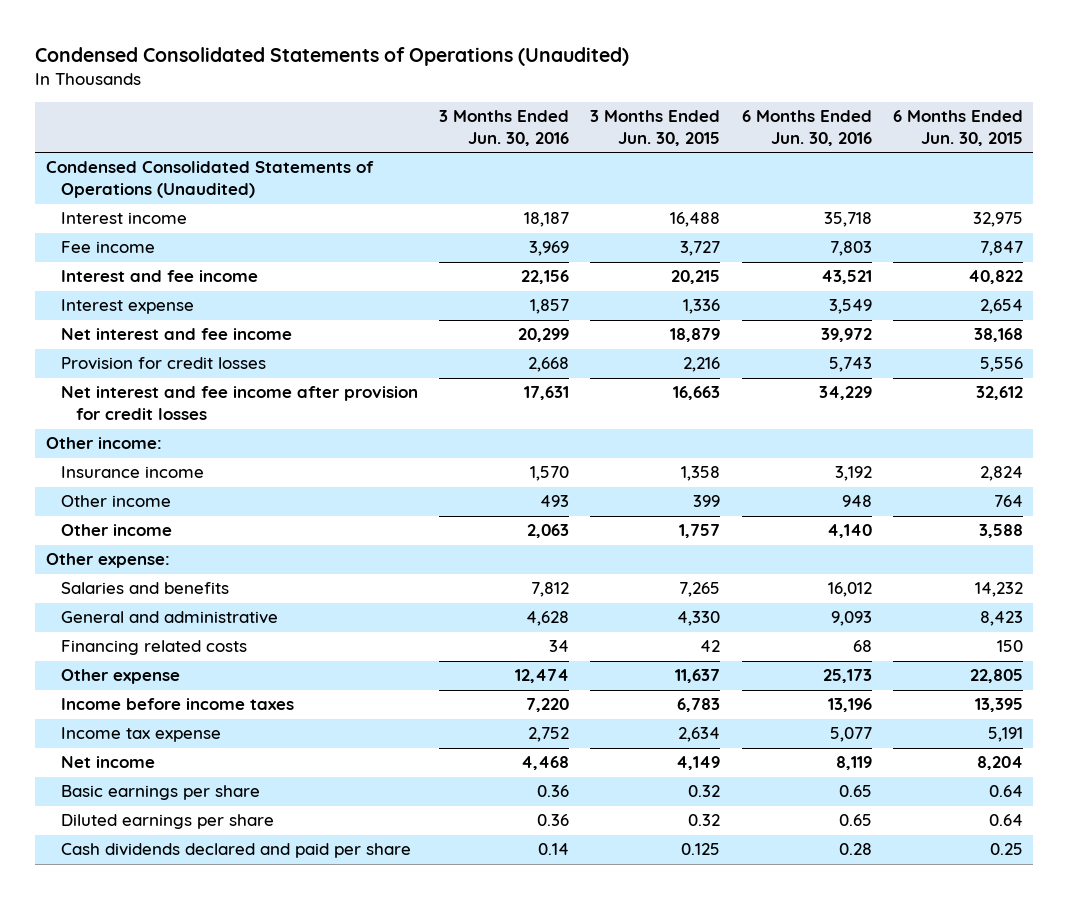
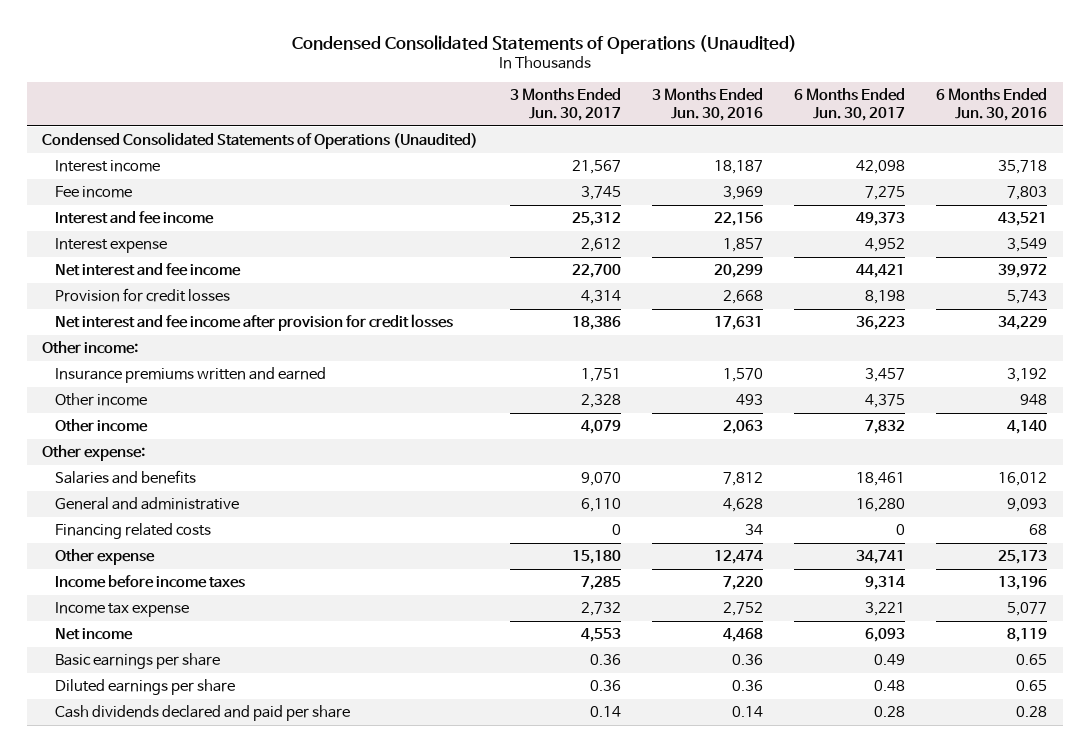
- | 3 Months Ended Jun. 30, 2016 | 3 Months Ended Jun. 30, 2015 | 6 Months Ended Jun. 30, 2016 | 6 Months Ended Jun. 30, 2015
+ | 3 Months Ended Jun. 30, 2017 | 3 Months Ended Jun. 30, 2016 | 6 Months Ended Jun. 30, 2017 | 6 Months Ended Jun. 30, 2016
- Insurance income | 1,570 | 1,358 | 3,192 | 2,824
+ Insurance premiums written and earned | 1,751 | 1,570 | 3,457 | 3,192

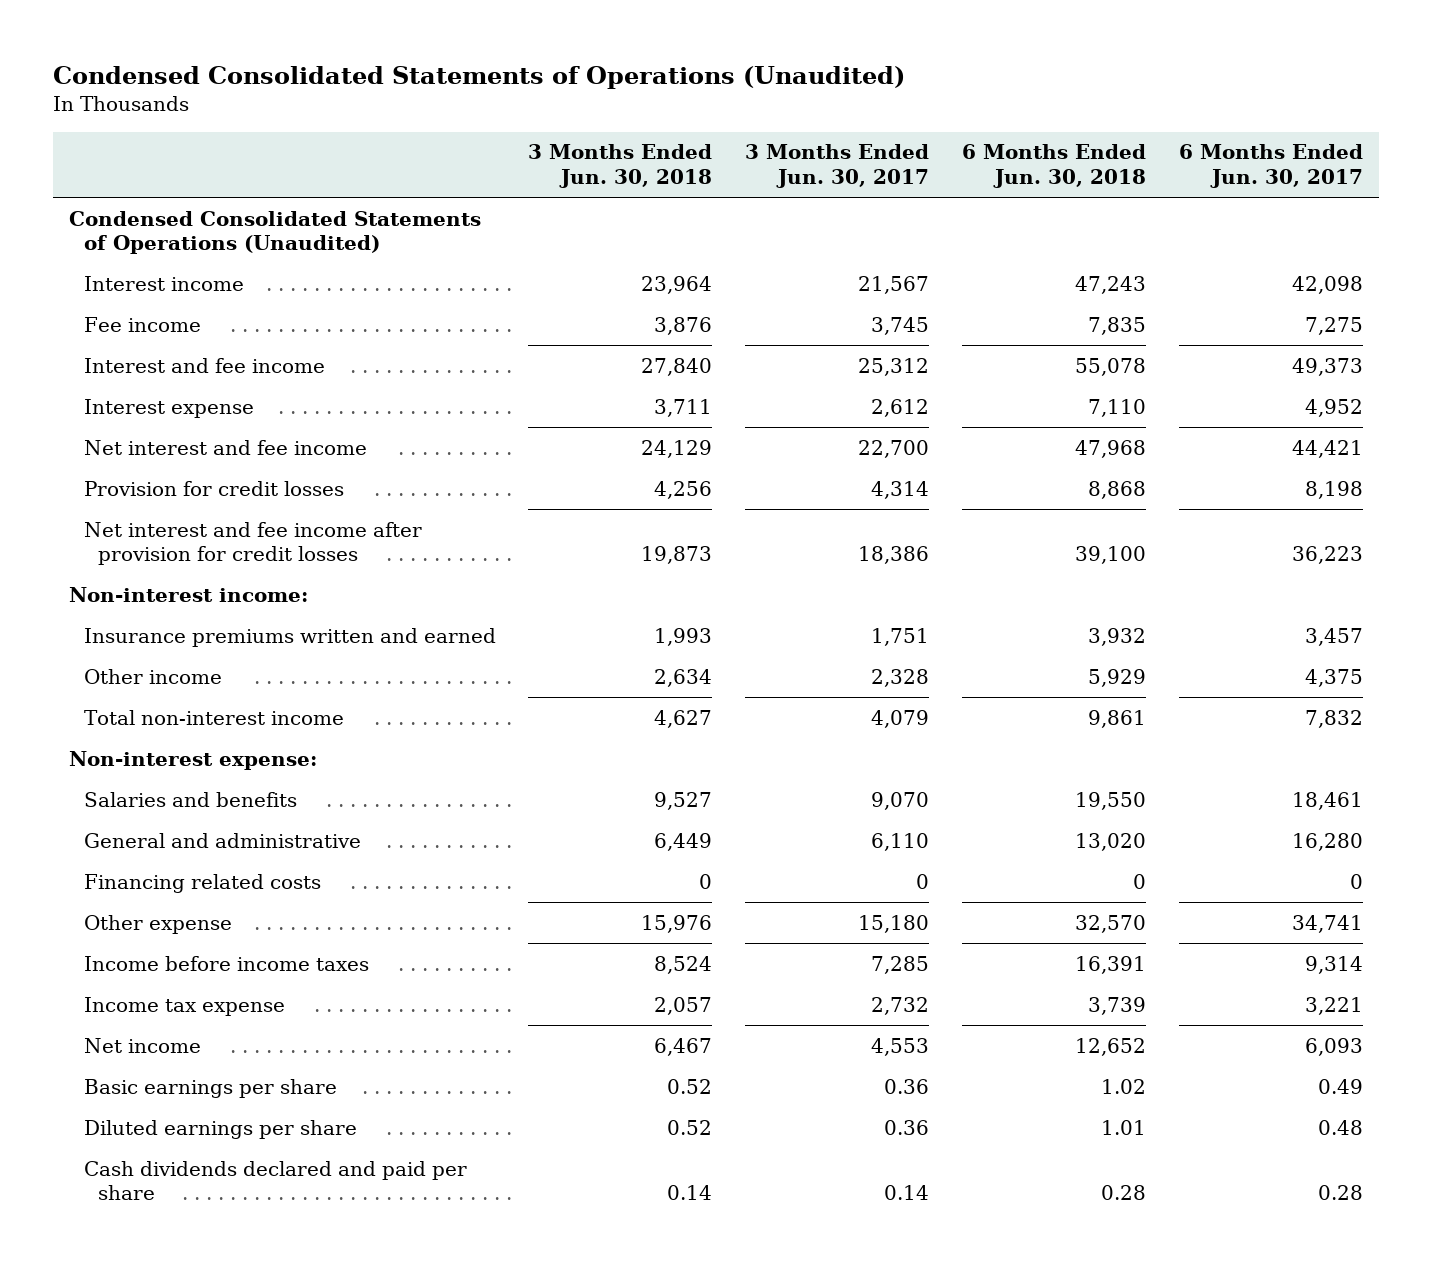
- | 3 Months Ended Jun. 30, 2017 | 3 Months Ended Jun. 30, 2016 | 6 Months Ended Jun. 30, 2017 | 6 Months Ended Jun. 30, 2016
+ | 3 Months Ended Jun. 30, 2018 | 3 Months Ended Jun. 30, 2017 | 6 Months Ended Jun. 30, 2018 | 6 Months Ended Jun. 30, 2017
- Other income:
+ Non-interest income:
- Other income | 4,079 | 2,063 | 7,832 | 4,140
- Other expense:
+ Total non-interest income | 4,627 | 4,079 | 9,861 | 7,832
+ Non-interest expense:

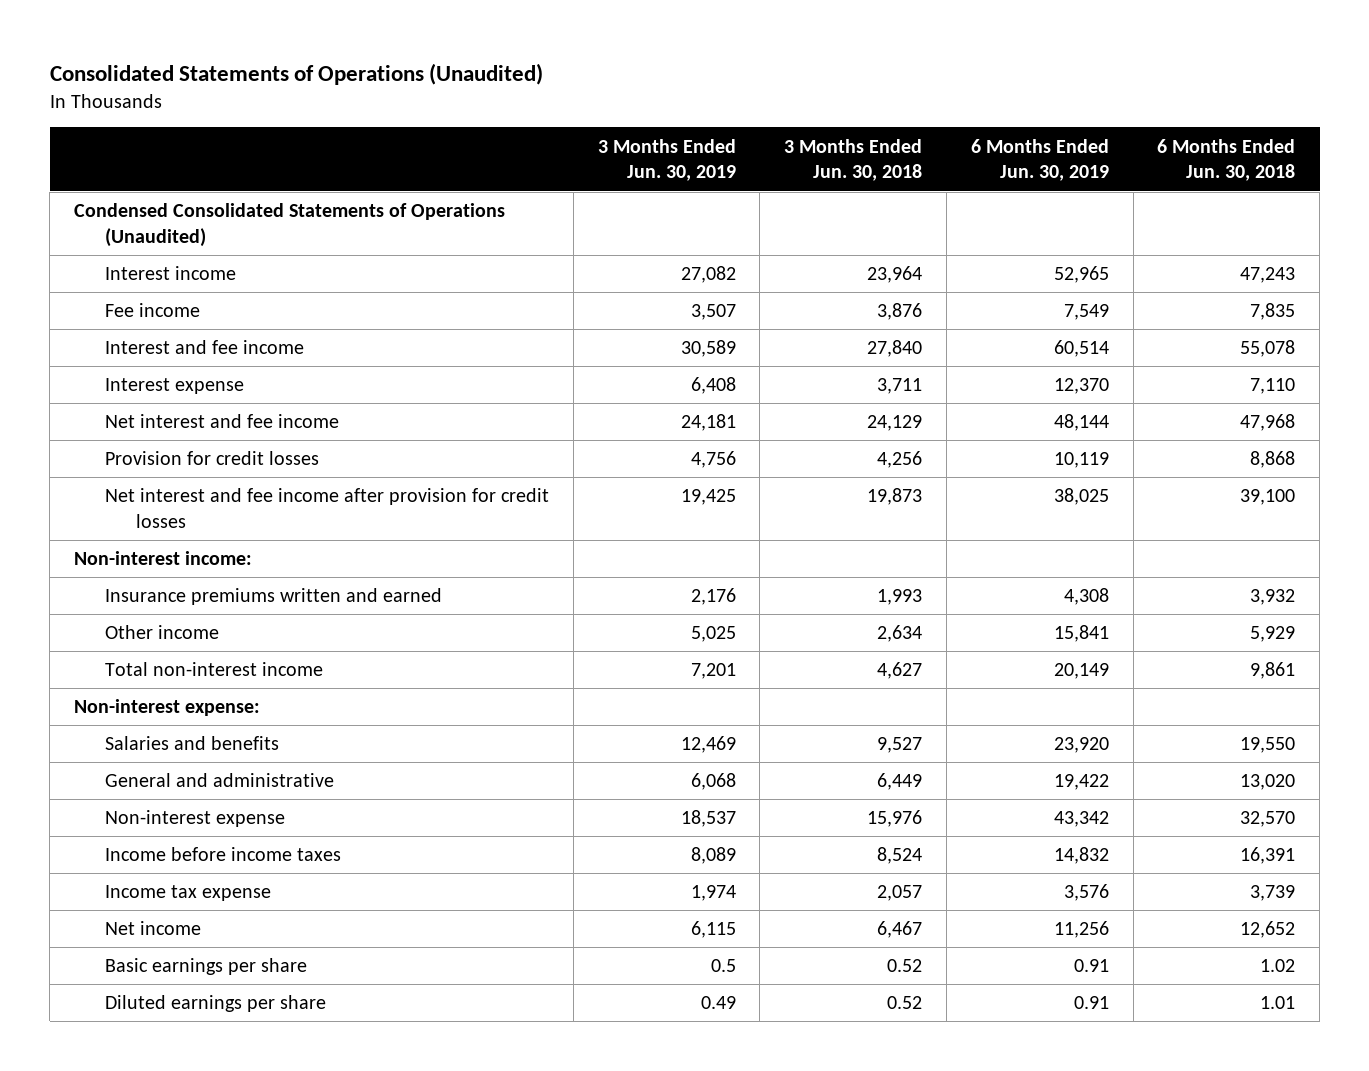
- Condensed Consolidated Statements of Operations (Unaudited)
+ Consolidated Statements of Operations (Unaudited)
- | 3 Months Ended Jun. 30, 2018 | 3 Months Ended Jun. 30, 2017 | 6 Months Ended Jun. 30, 2018 | 6 Months Ended Jun. 30, 2017
+ | 3 Months Ended Jun. 30, 2019 | 3 Months Ended Jun. 30, 2018 | 6 Months Ended Jun. 30, 2019 | 6 Months Ended Jun. 30, 2018
- Financing related costs | 0 | 0 | 0 | 0
- Other expense | 15,976 | 15,180 | 32,570 | 34,741
+ Non-interest expense | 18,537 | 15,976 | 43,342 | 32,570
- Cash dividends declared and paid per share | 0.14 | 0.14 | 0.28 | 0.28

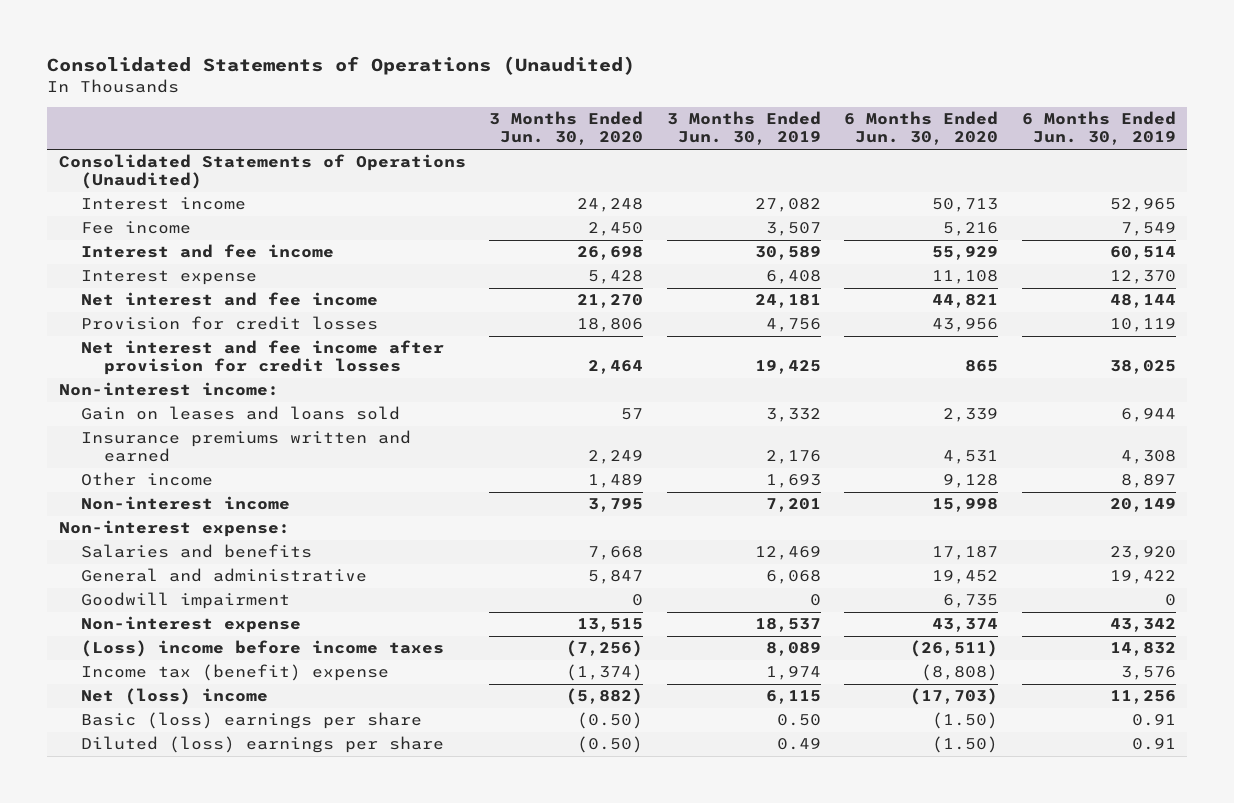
- | 3 Months Ended Jun. 30, 2019 | 3 Months Ended Jun. 30, 2018 | 6 Months Ended Jun. 30, 2019 | 6 Months Ended Jun. 30, 2018
+ | 3 Months Ended Jun. 30, 2020 | 3 Months Ended Jun. 30, 2019 | 6 Months Ended Jun. 30, 2020 | 6 Months Ended Jun. 30, 2019
- Condensed Consolidated Statements of Operations (Unaudited)
+ Consolidated Statements of Operations (Unaudited)
+ Gain on leases and loans sold | 57 | 3,332 | 2,339 | 6,944
- Other income | 5,025 | 2,634 | 15,841 | 5,929
- Total non-interest income | 7,201 | 4,627 | 20,149 | 9,861
+ Other income | 1,489 | 1,693 | 9,128 | 8,897
+ Non-interest income | 3,795 | 7,201 | 15,998 | 20,149
+ Goodwill impairment | 0 | 0 | 6,735 | 0
- Income before income taxes | 8,089 | 8,524 | 14,832 | 16,391
- Income tax expense | 1,974 | 2,057 | 3,576 | 3,739
- Net income | 6,115 | 6,467 | 11,256 | 12,652
- Basic earnings per share | 0.5 | 0.52 | 0.91 | 1.02
- Diluted earnings per share | 0.49 | 0.52 | 0.91 | 1.01
+ (Loss) income before income taxes | (7,256) | 8,089 | (26,511) | 14,832
+ Income tax (benefit) expense | (1,374) | 1,974 | (8,808) | 3,576
+ Net (loss) income | (5,882) | 6,115 | (17,703) | 11,256
+ Basic (loss) earnings per share | (0.50) | 0.50 | (1.50) | 0.91
+ Diluted (loss) earnings per share | (0.50) | 0.49 | (1.50) | 0.91

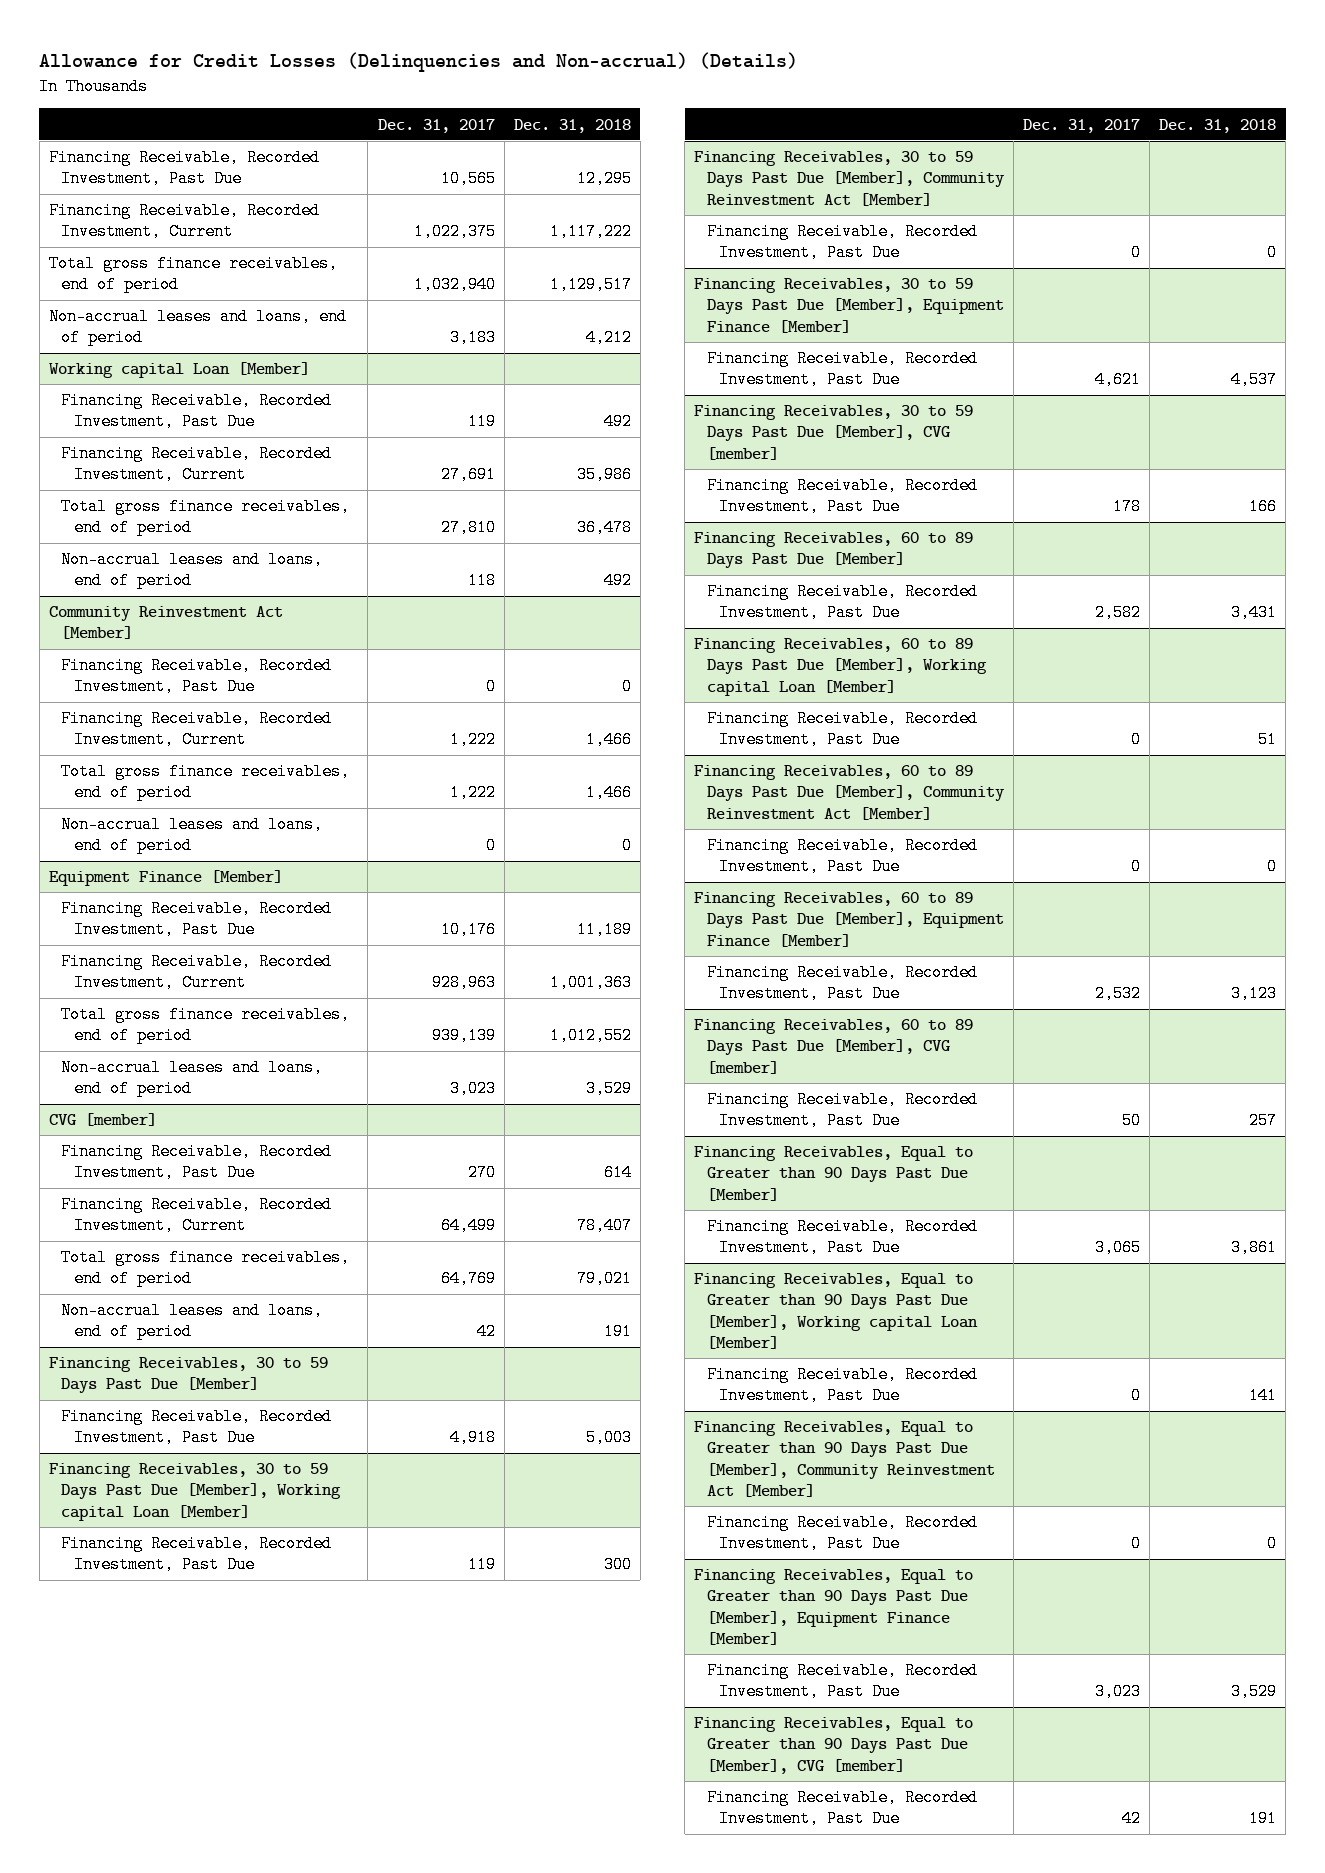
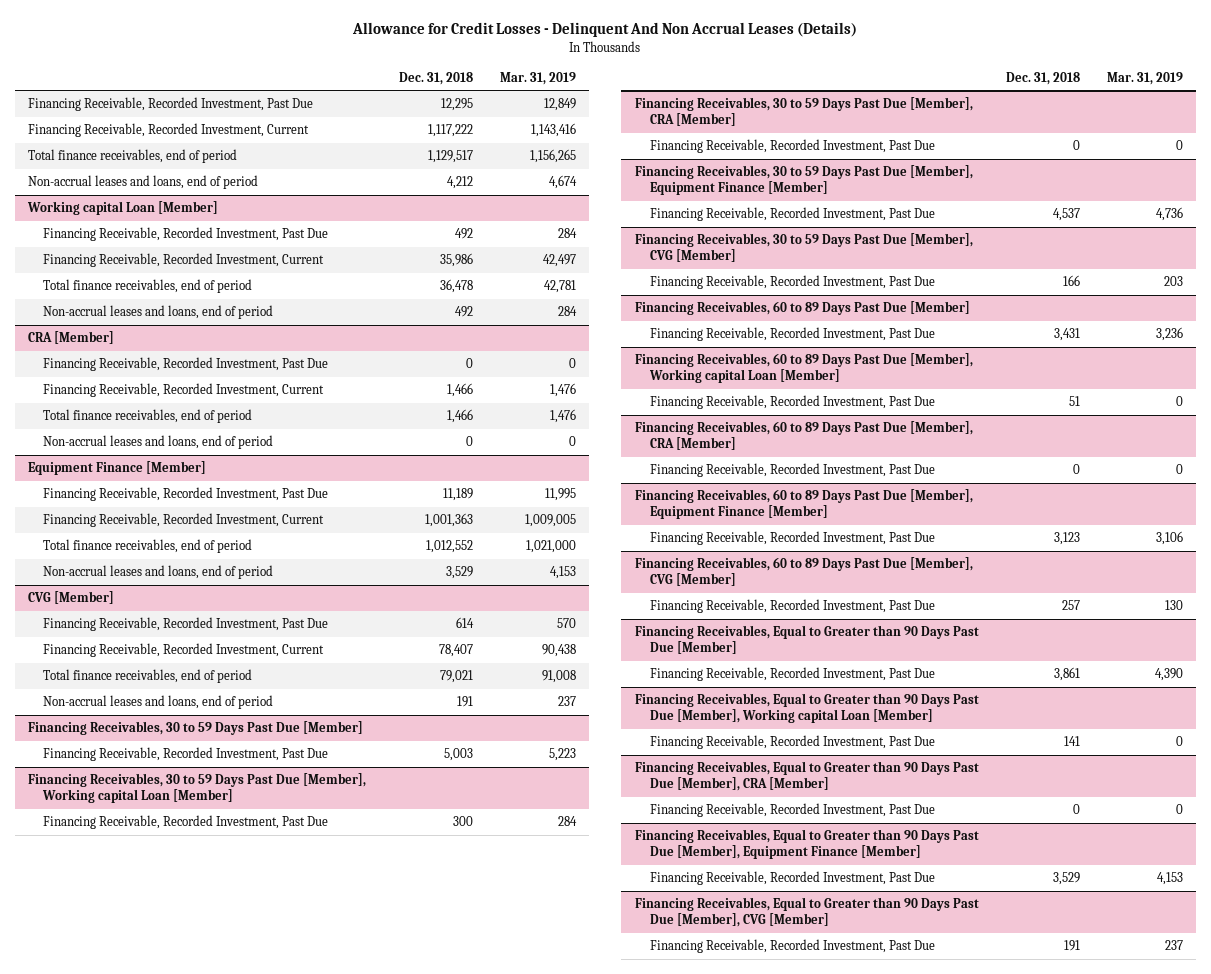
- Allowance for Credit Losses (Delinquencies and Non-accrual) (Details)
+ Allowance for Credit Losses - Delinquent And Non Accrual Leases (Details)
- | Dec. 31, 2017 | Dec. 31, 2018
+ | Dec. 31, 2018 | Mar. 31, 2019
- Total gross finance receivables, end of period | 1,032,940 | 1,129,517
+ Total finance receivables, end of period | 1,129,517 | 1,156,265
@ Working capital Loan [Member]
- Total gross finance receivables, end of period | 27,810 | 36,478
+ Total finance receivables, end of period | 36,478 | 42,781
- Community Reinvestment Act [Member]
+ CRA [Member]
- Total gross finance receivables, end of period | 1,222 | 1,466
+ Total finance receivables, end of period | 1,466 | 1,476
@ Equipment Finance [Member]
- Total gross finance receivables, end of period | 939,139 | 1,012,552
+ Total finance receivables, end of period | 1,012,552 | 1,021,000
- CVG [member]
+ CVG [Member]
- Total gross finance receivables, end of period | 64,769 | 79,021
+ Total finance receivables, end of period | 79,021 | 91,008
- Financing Receivables, 30 to 59 Days Past Due [Member], Community Reinvestment Act [Member]
+ Financing Receivables, 30 to 59 Days Past Due [Member], CRA [Member]
- Financing Receivables, 30 to 59 Days Past Due [Member], CVG [member]
+ Financing Receivables, 30 to 59 Days Past Due [Member], CVG [Member]
- Financing Receivables, 60 to 89 Days Past Due [Member], Community Reinvestment Act [Member]
+ Financing Receivables, 60 to 89 Days Past Due [Member], CRA [Member]
- Financing Receivables, 60 to 89 Days Past Due [Member], CVG [member]
+ Financing Receivables, 60 to 89 Days Past Due [Member], CVG [Member]
- Financing Receivables, Equal to Greater than 90 Days Past Due [Member], Community Reinvestment Act [Member]
+ Financing Receivables, Equal to Greater than 90 Days Past Due [Member], CRA [Member]
- Financing Receivables, Equal to Greater than 90 Days Past Due [Member], CVG [member]
+ Financing Receivables, Equal to Greater than 90 Days Past Due [Member], CVG [Member]

